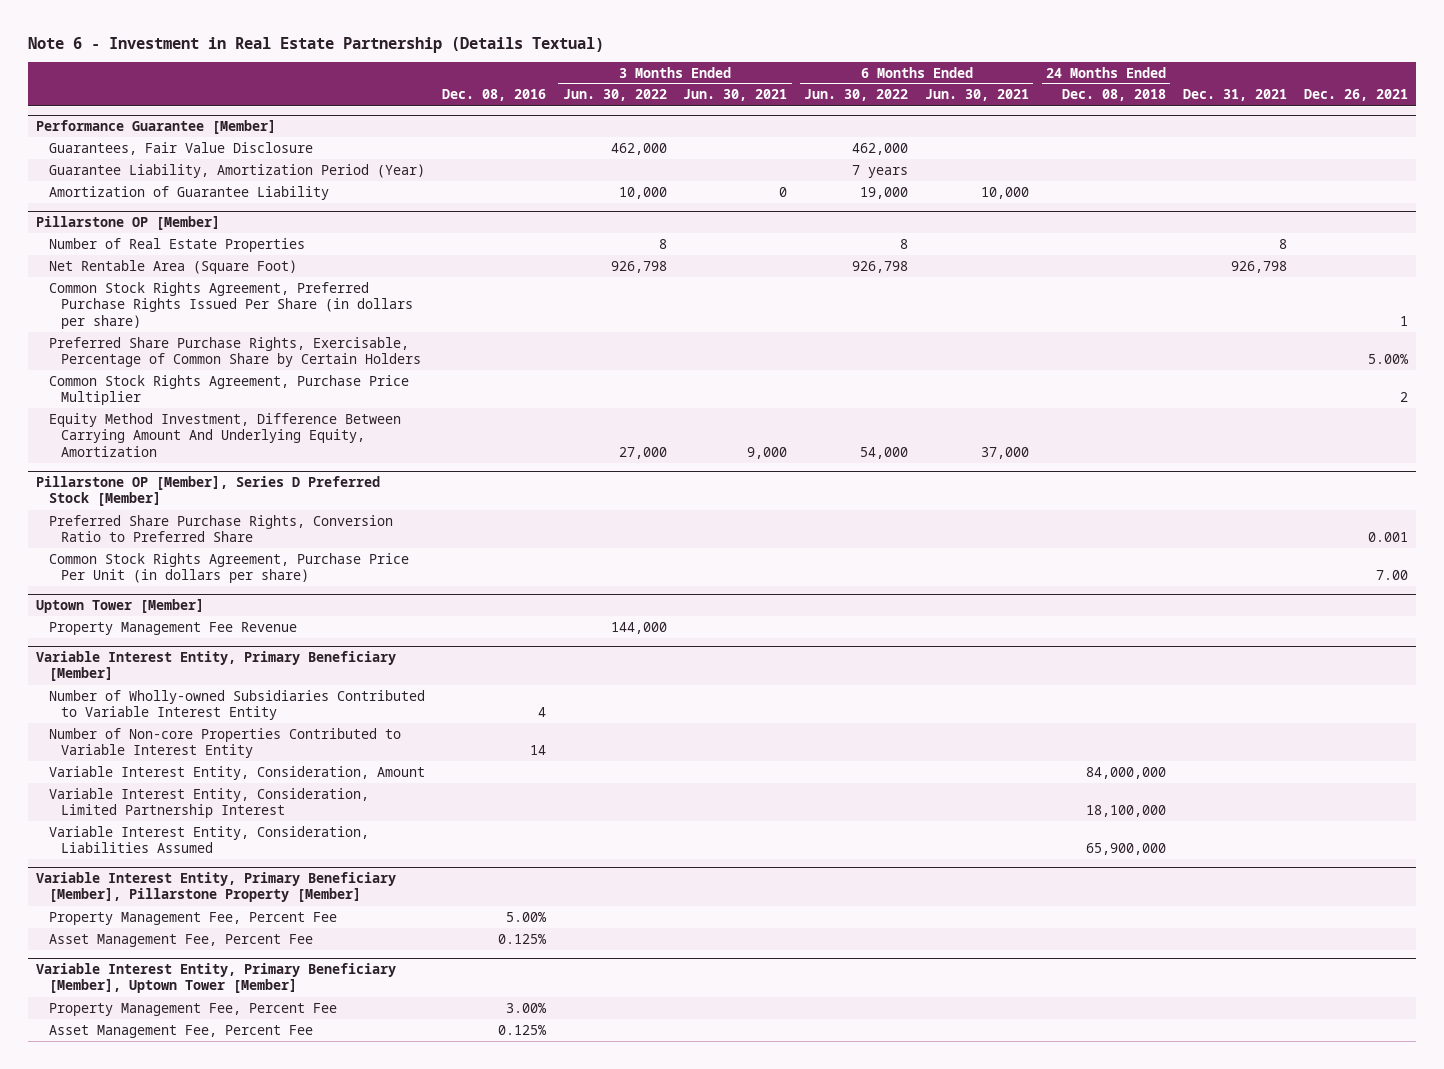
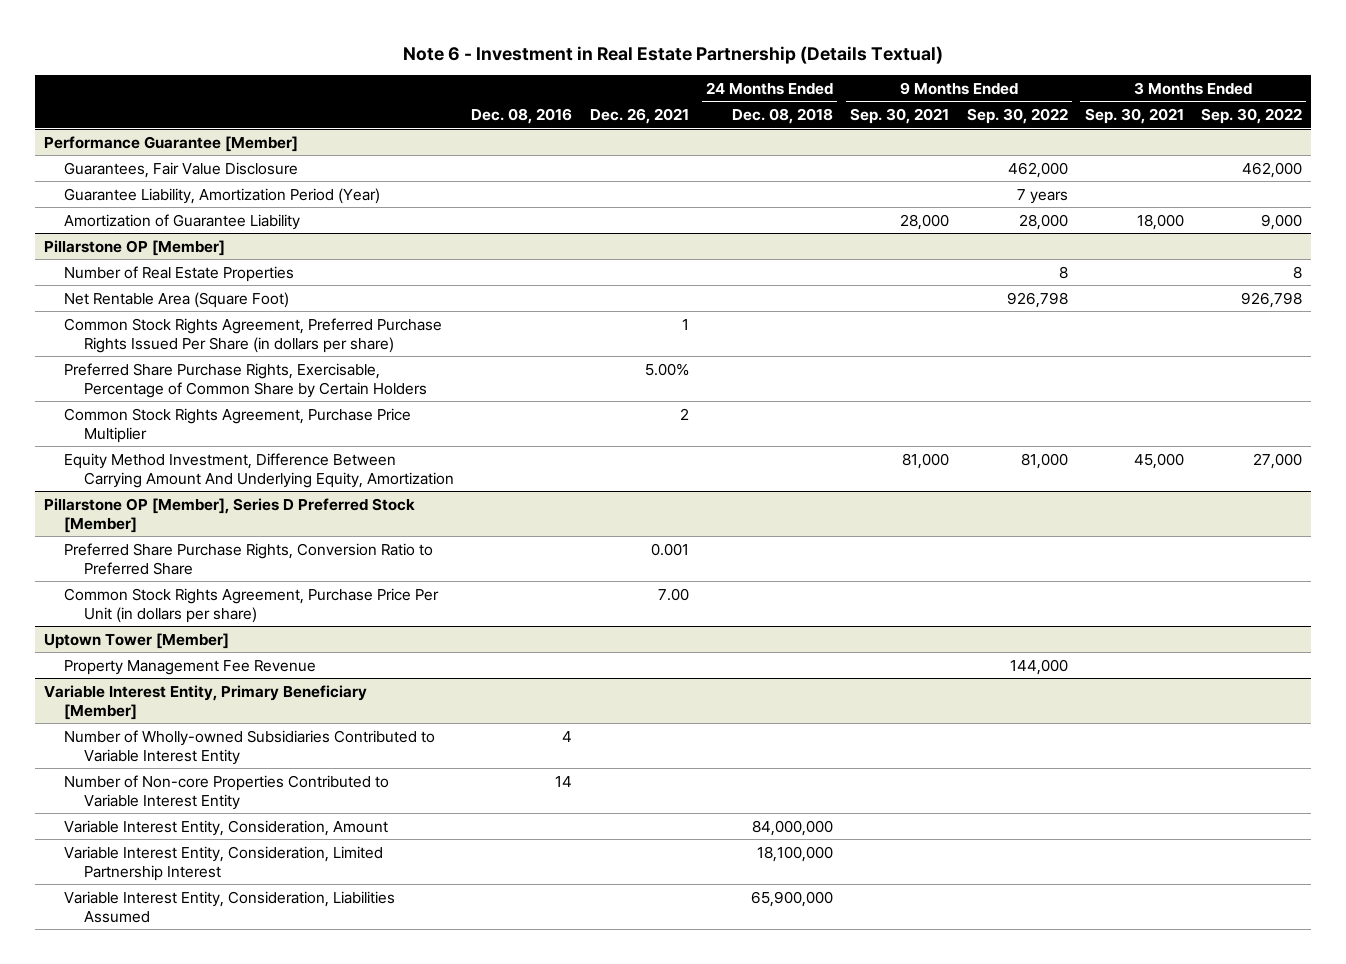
- | Dec. 08, 2016 | 3 Months Ended Jun. 30, 2022 | 3 Months Ended Jun. 30, 2021 | 6 Months Ended Jun. 30, 2022 | 6 Months Ended Jun. 30, 2021 | 24 Months Ended Dec. 08, 2018 | Dec. 31, 2021 | Dec. 26, 2021
+ | Dec. 08, 2016 | Dec. 26, 2021 | 24 Months Ended Dec. 08, 2018 | 9 Months Ended Sep. 30, 2021 | 9 Months Ended Sep. 30, 2022 | 3 Months Ended Sep. 30, 2021 | 3 Months Ended Sep. 30, 2022
- Variable Interest Entity, Primary Beneficiary [Member], Pillarstone Property [Member]
- Property Management Fee, Percent Fee | 5.00% | | | | | | |
- Asset Management Fee, Percent Fee | 0.125% | | | | | | |
- Variable Interest Entity, Primary Beneficiary [Member], Uptown Tower [Member]
- Property Management Fee, Percent Fee | 3.00% | | | | | | |
- Asset Management Fee, Percent Fee | 0.125% | | | | | | |

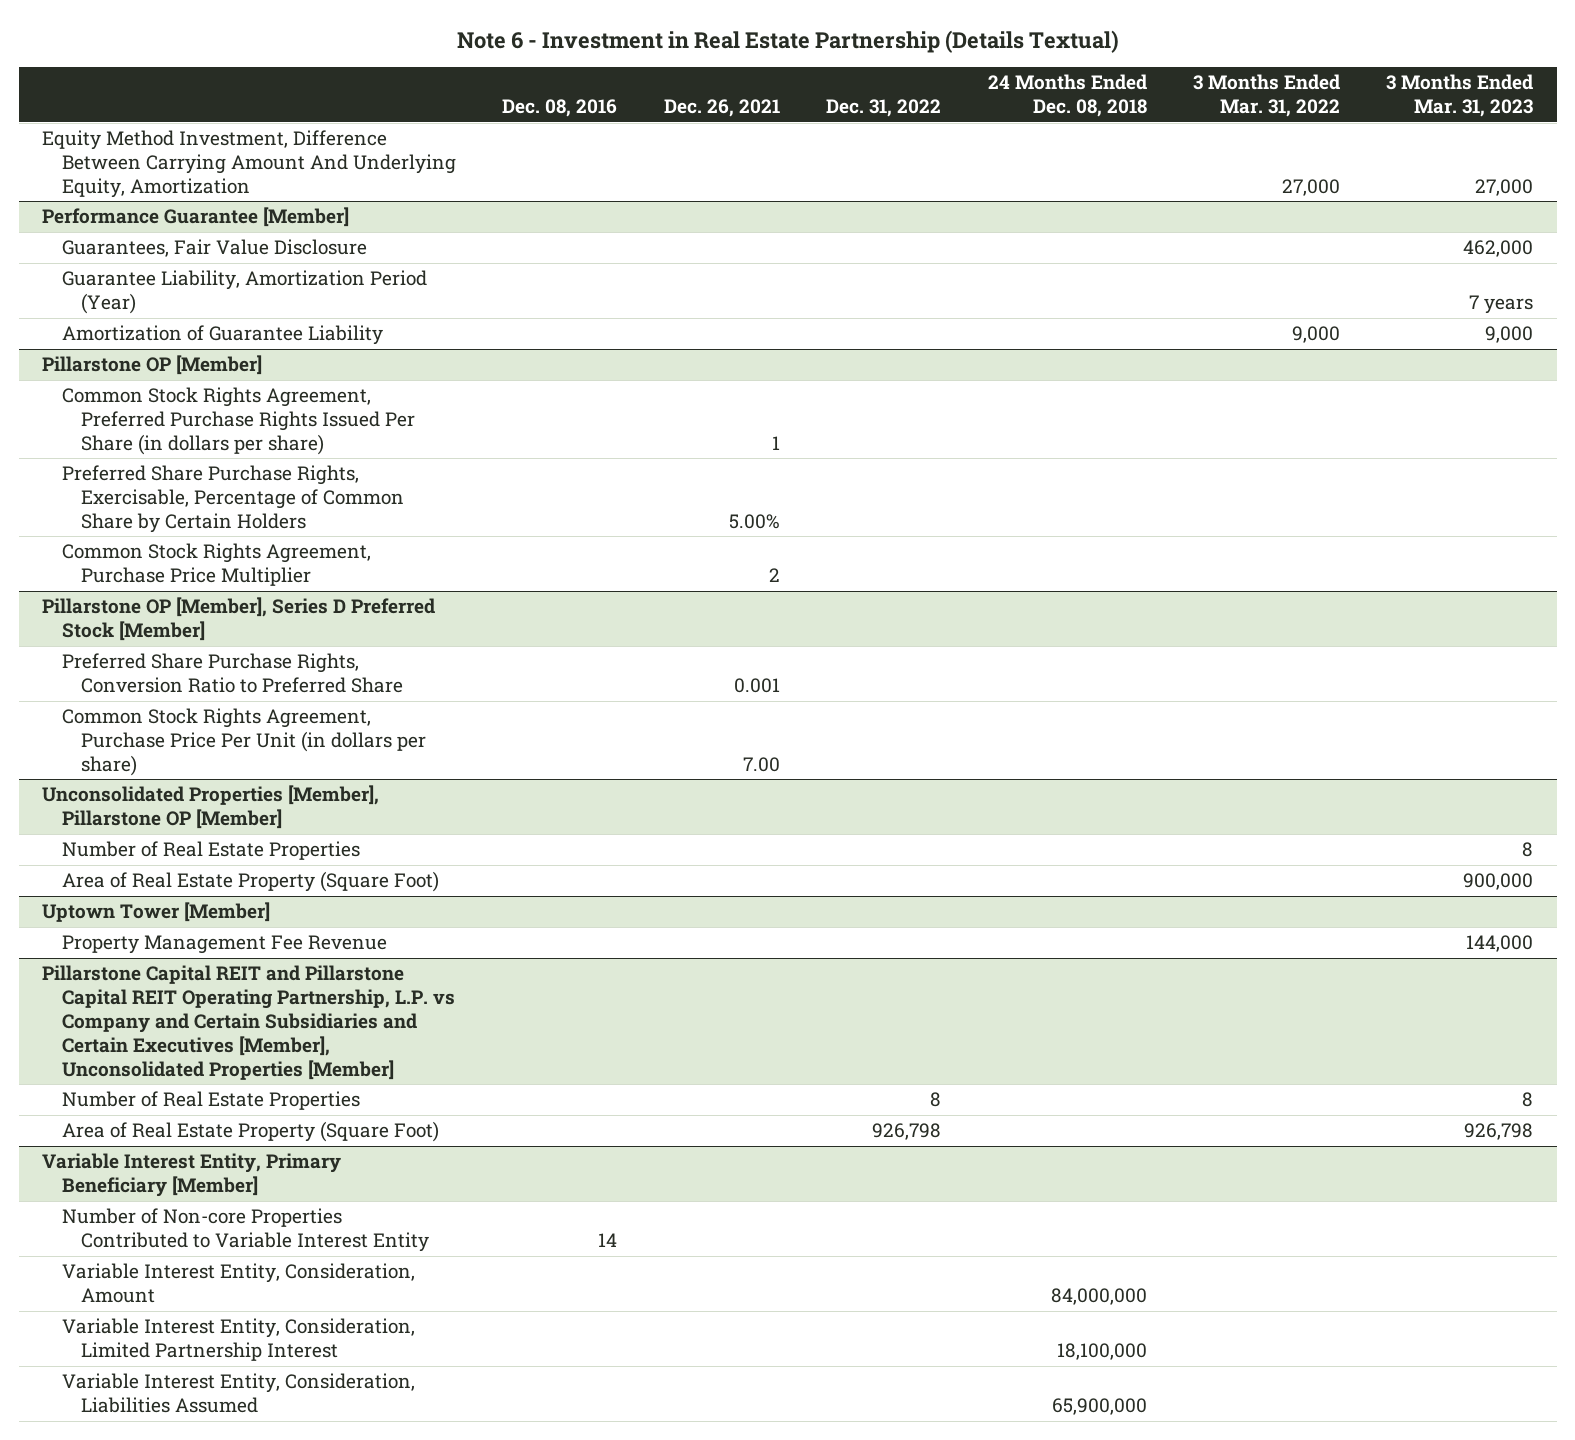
- | Dec. 08, 2016 | Dec. 26, 2021 | 24 Months Ended Dec. 08, 2018 | 9 Months Ended Sep. 30, 2021 | 9 Months Ended Sep. 30, 2022 | 3 Months Ended Sep. 30, 2021 | 3 Months Ended Sep. 30, 2022
+ | Dec. 08, 2016 | Dec. 26, 2021 | Dec. 31, 2022 | 24 Months Ended Dec. 08, 2018 | 3 Months Ended Mar. 31, 2022 | 3 Months Ended Mar. 31, 2023
+ Equity Method Investment, Difference Between Carrying Amount And Underlying Equity, Amortization | | | | | 27,000 | 27,000
@ Pillarstone OP [Member]
- Number of Real Estate Properties | | | | | 8 | | 8
- Net Rentable Area (Square Foot) | | | | | 926,798 | | 926,798
- Equity Method Investment, Difference Between Carrying Amount And Underlying Equity, Amortization | | | | 81,000 | 81,000 | 45,000 | 27,000
+ Unconsolidated Properties [Member], Pillarstone OP [Member]
+ Number of Real Estate Properties | | | | | | 8
+ Area of Real Estate Property (Square Foot) | | | | | | 900,000
+ Pillarstone Capital REIT and Pillarstone Capital REIT Operating Partnership, L.P. vs Company and Certain Subsidiaries and Certain Executives [Member], Unconsolidated Properties [Member]
+ Number of Real Estate Properties | | | 8 | | | 8
+ Area of Real Estate Property (Square Foot) | | | 926,798 | | | 926,798
@ Variable Interest Entity, Primary Beneficiary [Member]
- Number of Wholly-owned Subsidiaries Contributed to Variable Interest Entity | 4 | | | | | |

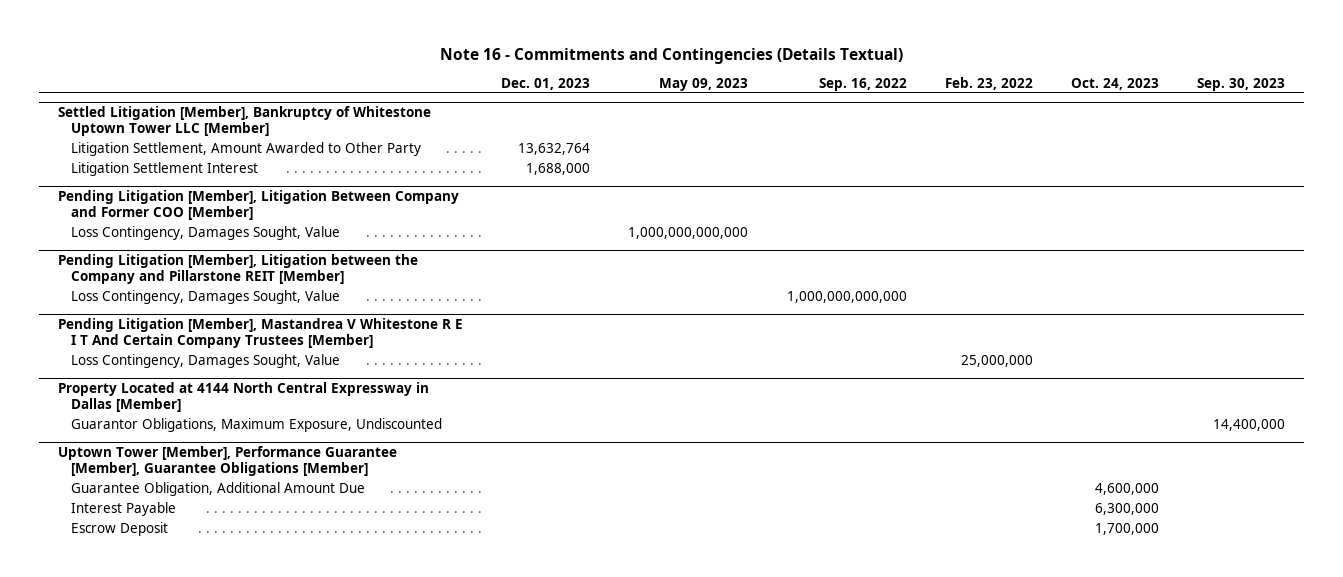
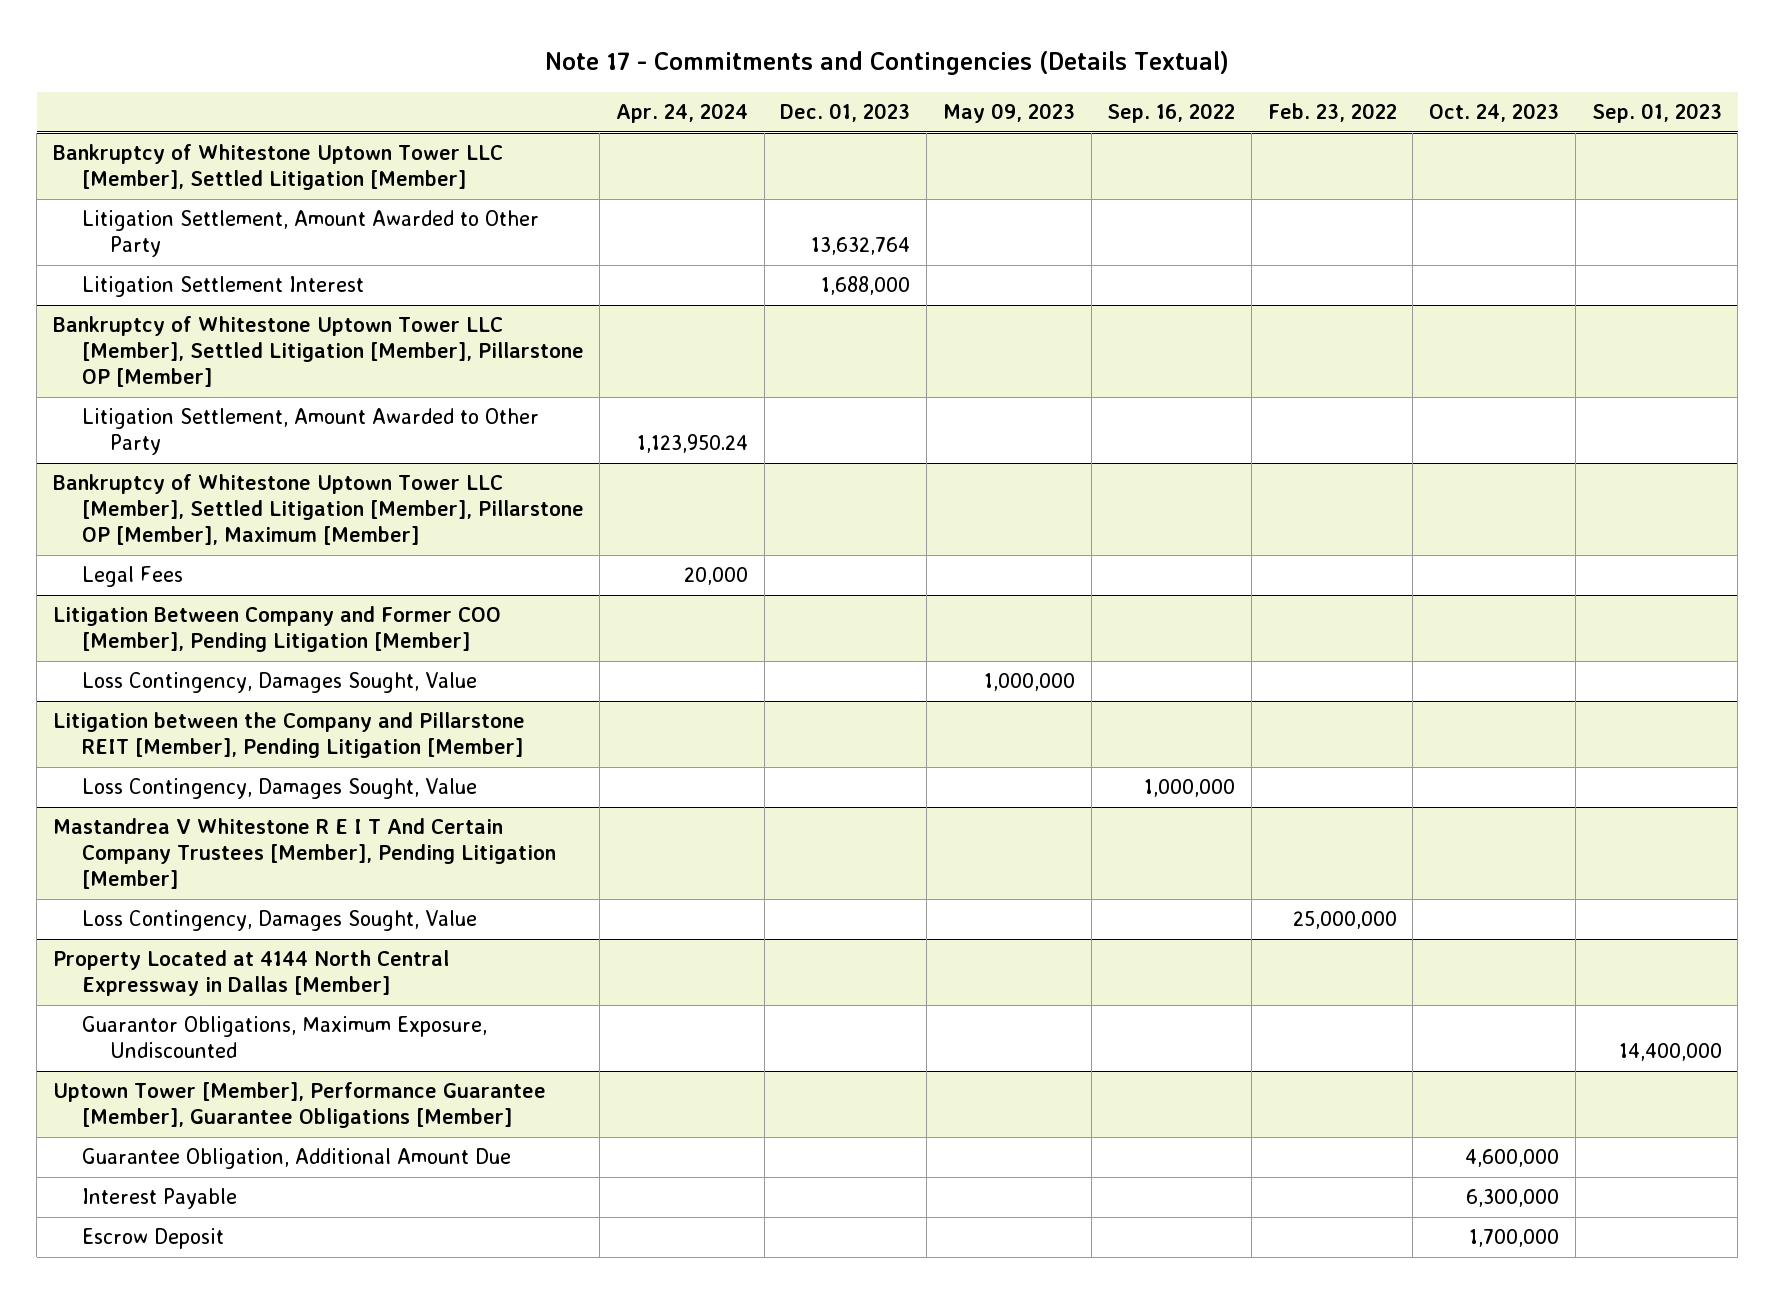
- Note 16 - Commitments and Contingencies (Details Textual)
+ Note 17 - Commitments and Contingencies (Details Textual)
- | Dec. 01, 2023 | May 09, 2023 | Sep. 16, 2022 | Feb. 23, 2022 | Oct. 24, 2023 | Sep. 30, 2023
+ | Apr. 24, 2024 | Dec. 01, 2023 | May 09, 2023 | Sep. 16, 2022 | Feb. 23, 2022 | Oct. 24, 2023 | Sep. 01, 2023
- Settled Litigation [Member], Bankruptcy of Whitestone Uptown Tower LLC [Member]
+ Bankruptcy of Whitestone Uptown Tower LLC [Member], Settled Litigation [Member]
- Pending Litigation [Member], Litigation Between Company and Former COO [Member]
- Loss Contingency, Damages Sought, Value | | 1,000,000,000,000 | | | |
- Pending Litigation [Member], Litigation between the Company and Pillarstone REIT [Member]
- Loss Contingency, Damages Sought, Value | | | 1,000,000,000,000 | | |
- Pending Litigation [Member], Mastandrea V Whitestone R E I T And Certain Company Trustees [Member]
+ Bankruptcy of Whitestone Uptown Tower LLC [Member], Settled Litigation [Member], Pillarstone OP [Member]
+ Litigation Settlement, Amount Awarded to Other Party | 1,123,950.24 | | | | | |
+ Bankruptcy of Whitestone Uptown Tower LLC [Member], Settled Litigation [Member], Pillarstone OP [Member], Maximum [Member]
+ Legal Fees | 20,000 | | | | | |
+ Litigation Between Company and Former COO [Member], Pending Litigation [Member]
+ Loss Contingency, Damages Sought, Value | | | 1,000,000 | | | |
+ Litigation between the Company and Pillarstone REIT [Member], Pending Litigation [Member]
+ Loss Contingency, Damages Sought, Value | | | | 1,000,000 | | |
+ Mastandrea V Whitestone R E I T And Certain Company Trustees [Member], Pending Litigation [Member]

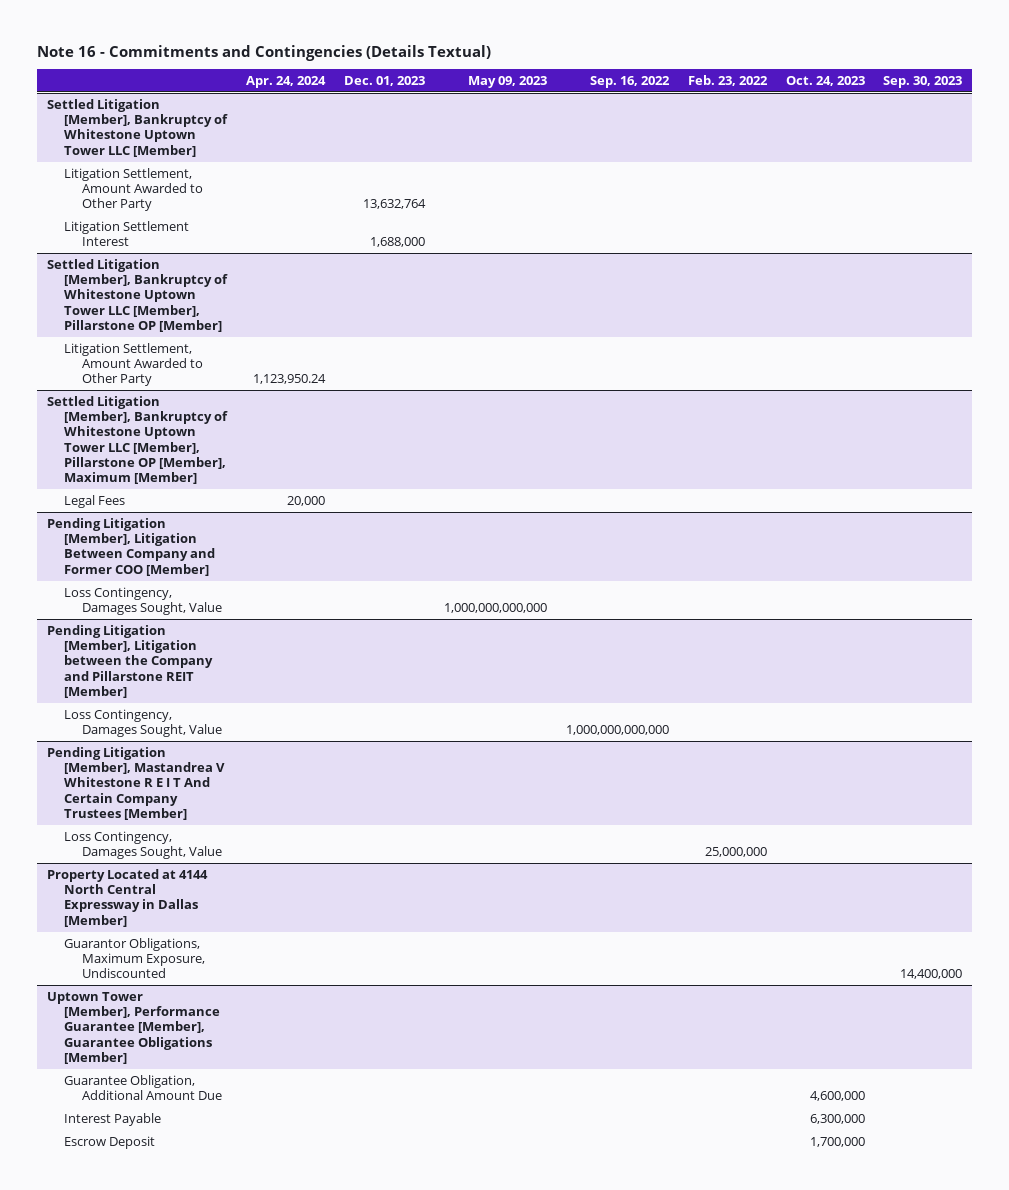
- Note 17 - Commitments and Contingencies (Details Textual)
+ Note 16 - Commitments and Contingencies (Details Textual)
- | Apr. 24, 2024 | Dec. 01, 2023 | May 09, 2023 | Sep. 16, 2022 | Feb. 23, 2022 | Oct. 24, 2023 | Sep. 01, 2023
+ | Apr. 24, 2024 | Dec. 01, 2023 | May 09, 2023 | Sep. 16, 2022 | Feb. 23, 2022 | Oct. 24, 2023 | Sep. 30, 2023
- Bankruptcy of Whitestone Uptown Tower LLC [Member], Settled Litigation [Member]
+ Settled Litigation [Member], Bankruptcy of Whitestone Uptown Tower LLC [Member]
- Bankruptcy of Whitestone Uptown Tower LLC [Member], Settled Litigation [Member], Pillarstone OP [Member]
+ Settled Litigation [Member], Bankruptcy of Whitestone Uptown Tower LLC [Member], Pillarstone OP [Member]
- Bankruptcy of Whitestone Uptown Tower LLC [Member], Settled Litigation [Member], Pillarstone OP [Member], Maximum [Member]
+ Settled Litigation [Member], Bankruptcy of Whitestone Uptown Tower LLC [Member], Pillarstone OP [Member], Maximum [Member]
- Litigation Between Company and Former COO [Member], Pending Litigation [Member]
- Loss Contingency, Damages Sought, Value | | | 1,000,000 | | | |
- Litigation between the Company and Pillarstone REIT [Member], Pending Litigation [Member]
- Loss Contingency, Damages Sought, Value | | | | 1,000,000 | | |
- Mastandrea V Whitestone R E I T And Certain Company Trustees [Member], Pending Litigation [Member]
+ Pending Litigation [Member], Litigation Between Company and Former COO [Member]
+ Loss Contingency, Damages Sought, Value | | | 1,000,000,000,000 | | | |
+ Pending Litigation [Member], Litigation between the Company and Pillarstone REIT [Member]
+ Loss Contingency, Damages Sought, Value | | | | 1,000,000,000,000 | | |
+ Pending Litigation [Member], Mastandrea V Whitestone R E I T And Certain Company Trustees [Member]

